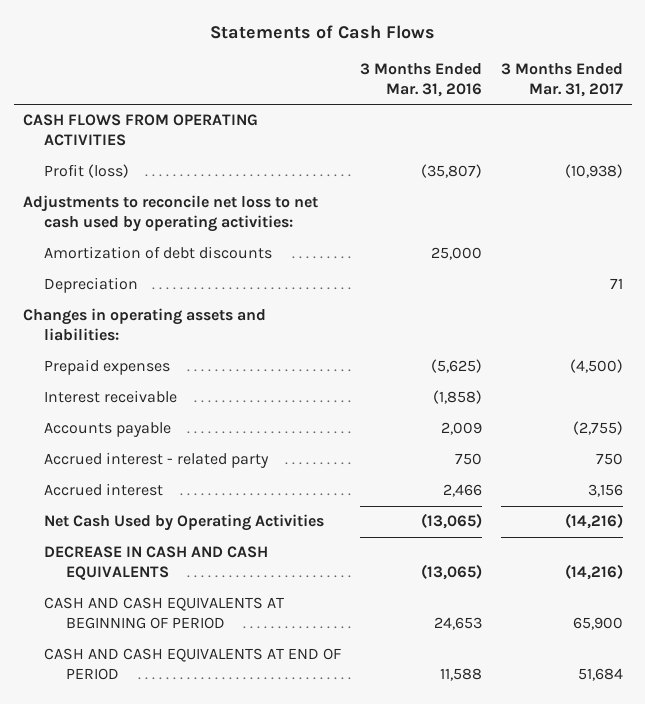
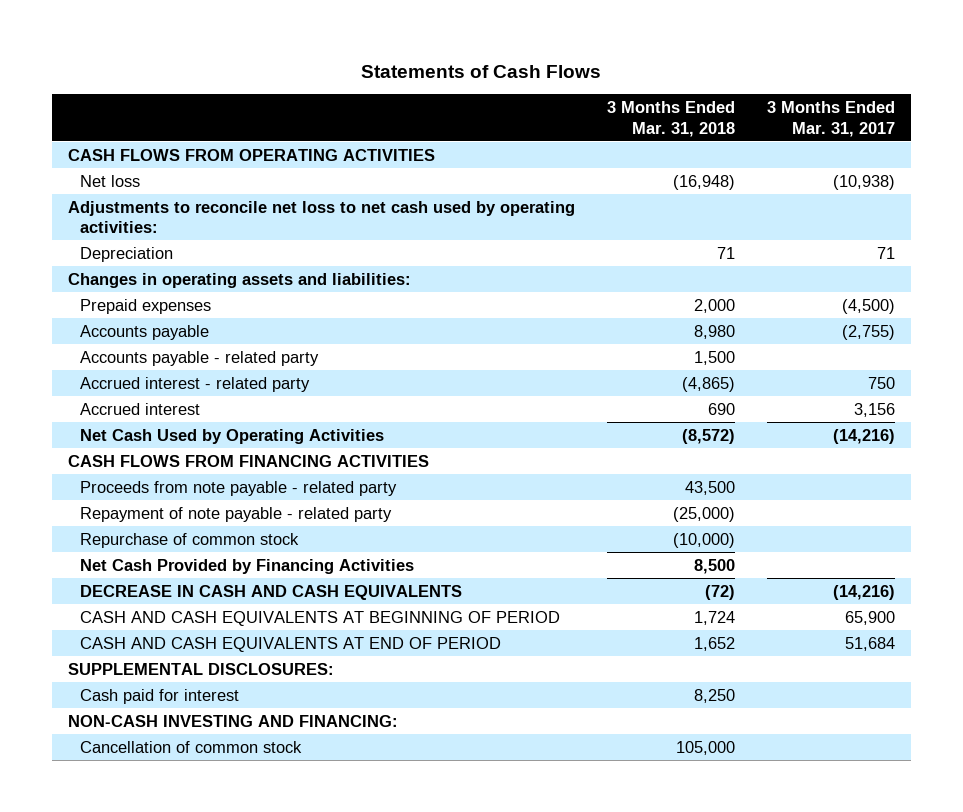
- | 3 Months Ended Mar. 31, 2016 | 3 Months Ended Mar. 31, 2017
+ | 3 Months Ended Mar. 31, 2018 | 3 Months Ended Mar. 31, 2017
- Profit (loss) | (35,807) | (10,938)
+ Net loss | (16,948) | (10,938)
- Amortization of debt discounts | 25,000 |
- Interest receivable | (1,858) |
+ Accounts payable - related party | 1,500 |
+ CASH FLOWS FROM FINANCING ACTIVITIES
+ Proceeds from note payable - related party | 43,500 |
+ Repayment of note payable - related party | (25,000) |
+ Repurchase of common stock | (10,000) |
+ Net Cash Provided by Financing Activities | 8,500 |
+ SUPPLEMENTAL DISCLOSURES:
+ Cash paid for interest | 8,250 |
+ NON-CASH INVESTING AND FINANCING:
+ Cancellation of common stock | 105,000 |

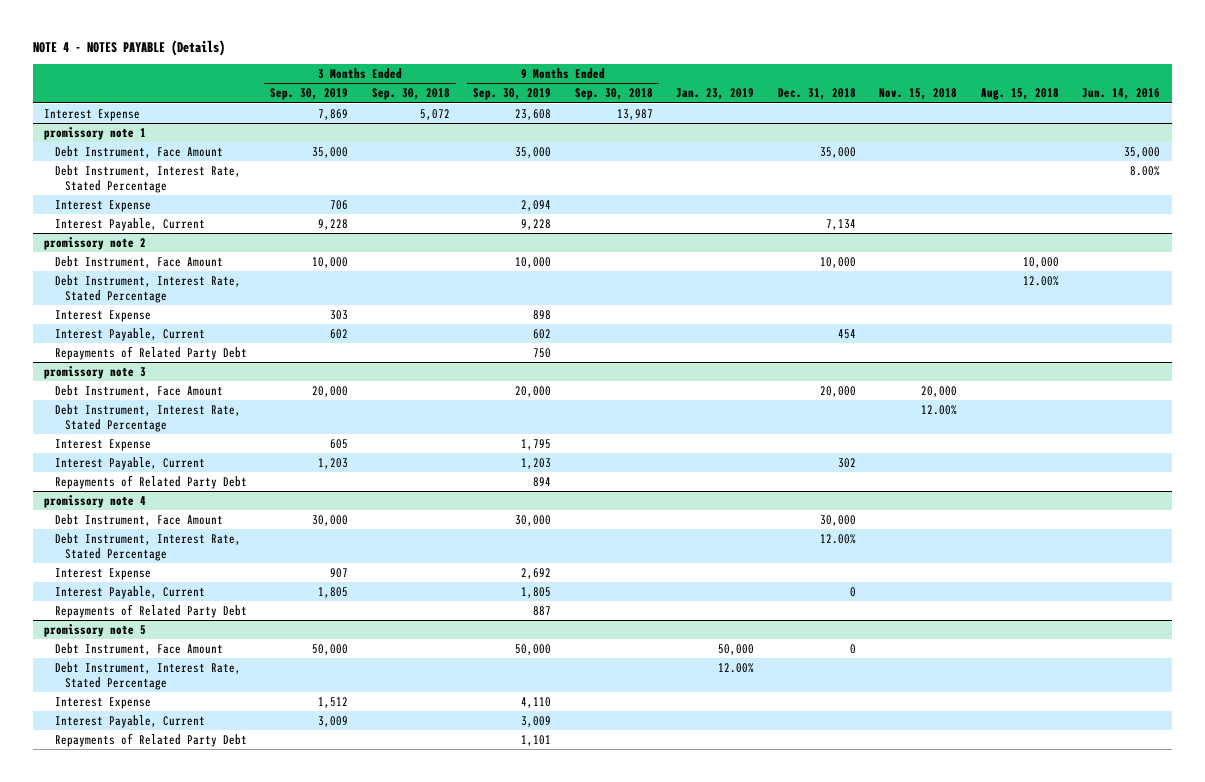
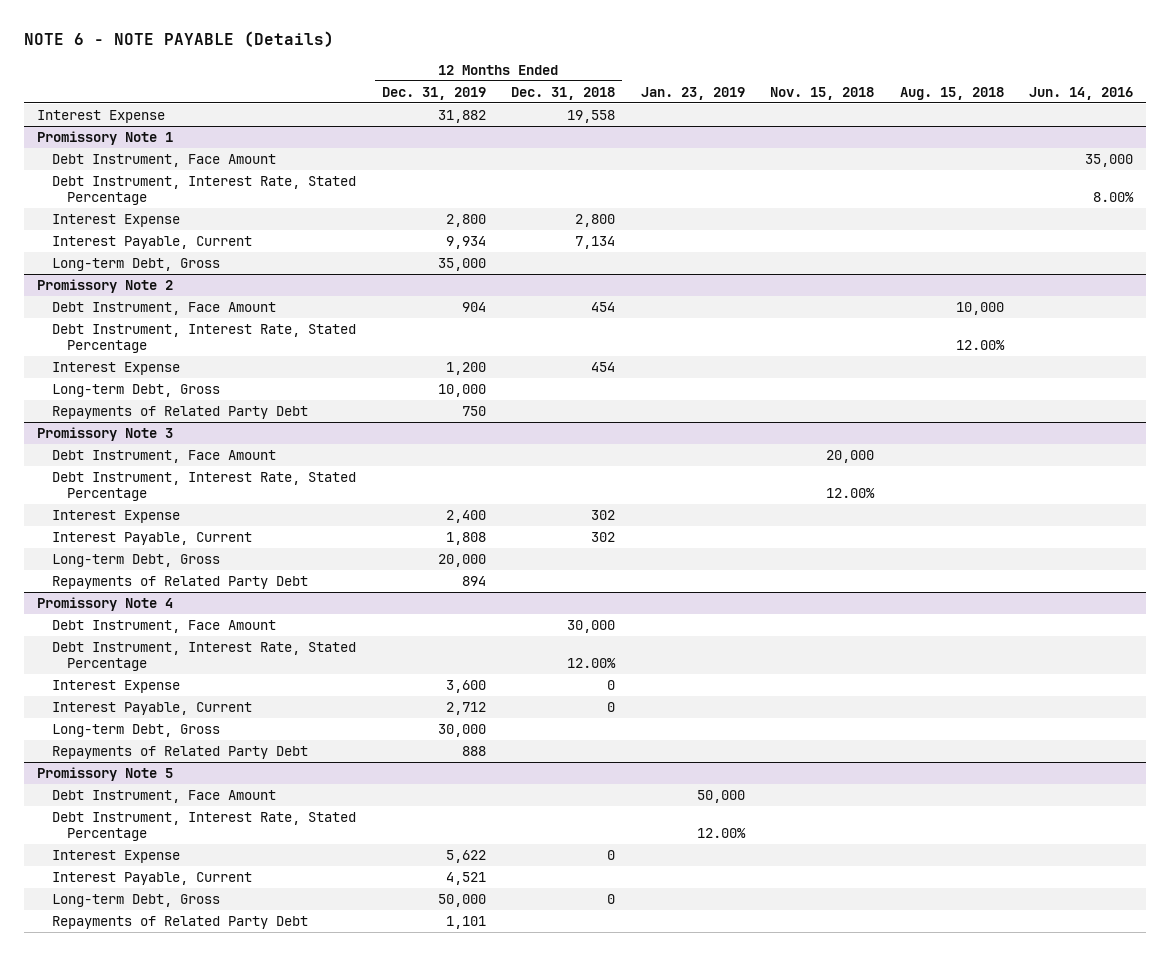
- NOTE 4 - NOTES PAYABLE (Details)
+ NOTE 6 - NOTE PAYABLE (Details)
- | 3 Months Ended Sep. 30, 2019 | 3 Months Ended Sep. 30, 2018 | 9 Months Ended Sep. 30, 2019 | 9 Months Ended Sep. 30, 2018 | Jan. 23, 2019 | Dec. 31, 2018 | Nov. 15, 2018 | Aug. 15, 2018 | Jun. 14, 2016
+ | 12 Months Ended Dec. 31, 2019 | 12 Months Ended Dec. 31, 2018 | Jan. 23, 2019 | Nov. 15, 2018 | Aug. 15, 2018 | Jun. 14, 2016
- promissory note 1
+ Promissory Note 1
- promissory note 2
+ Long-term Debt, Gross | 35,000 | | | | |
+ Promissory Note 2
- Interest Payable, Current | 602 | | 602 | | | 454 | | |
+ Long-term Debt, Gross | 10,000 | | | | |
- promissory note 3
+ Promissory Note 3
+ Long-term Debt, Gross | 20,000 | | | | |
- promissory note 4
+ Promissory Note 4
+ Long-term Debt, Gross | 30,000 | | | | |
- promissory note 5
+ Promissory Note 5
+ Long-term Debt, Gross | 50,000 | 0 | | | |

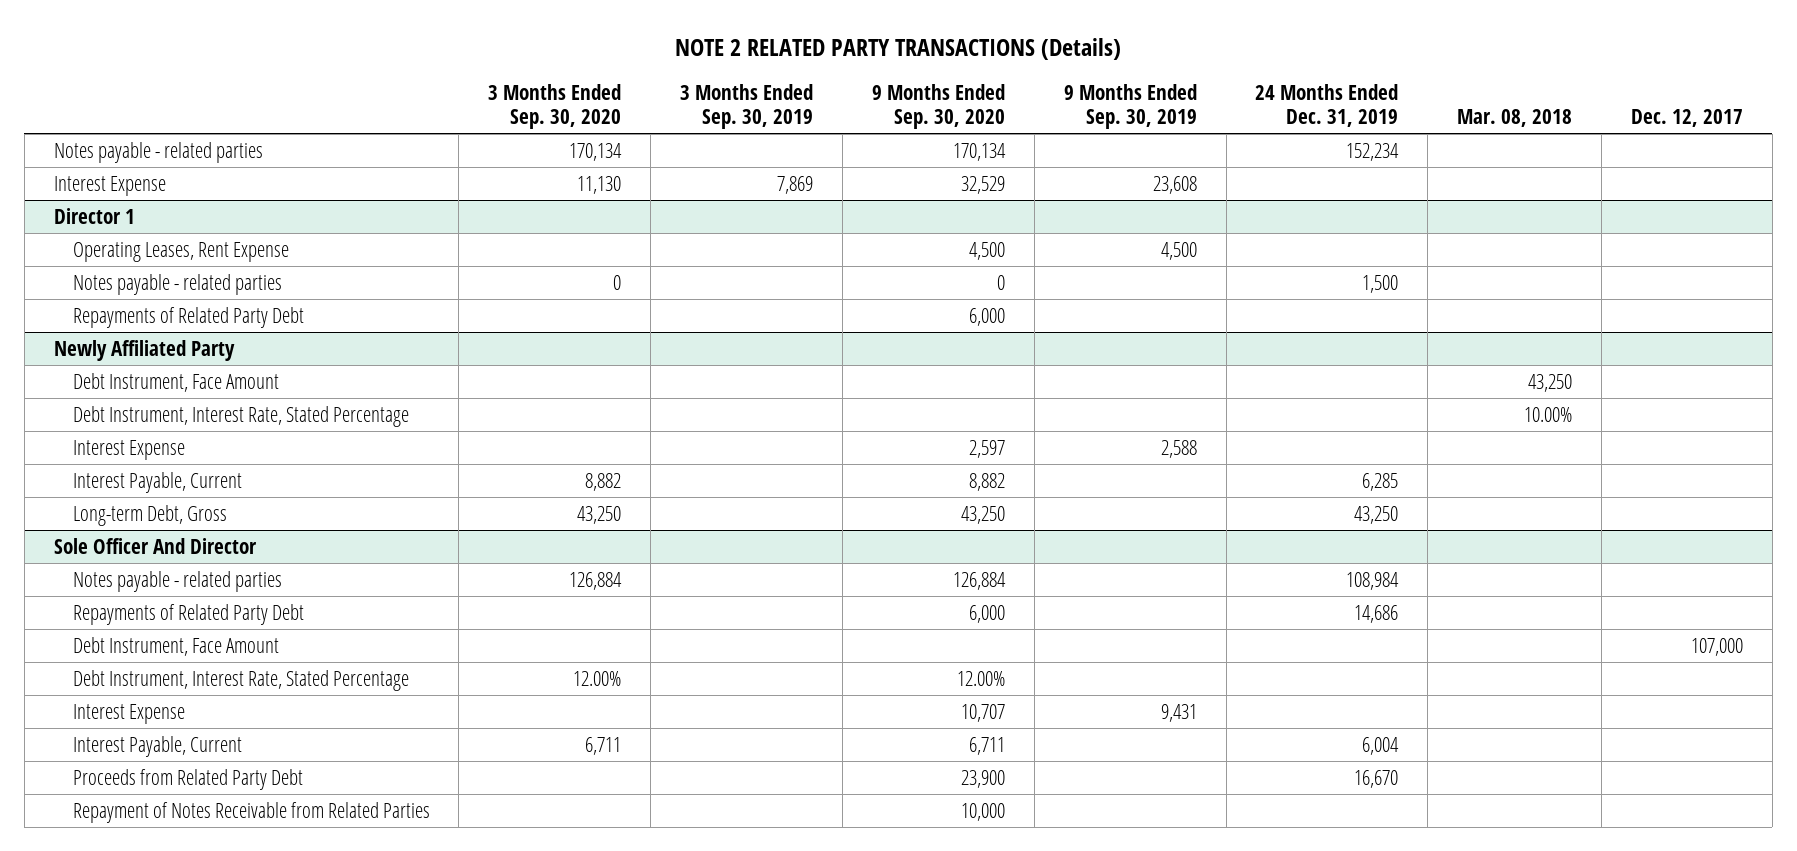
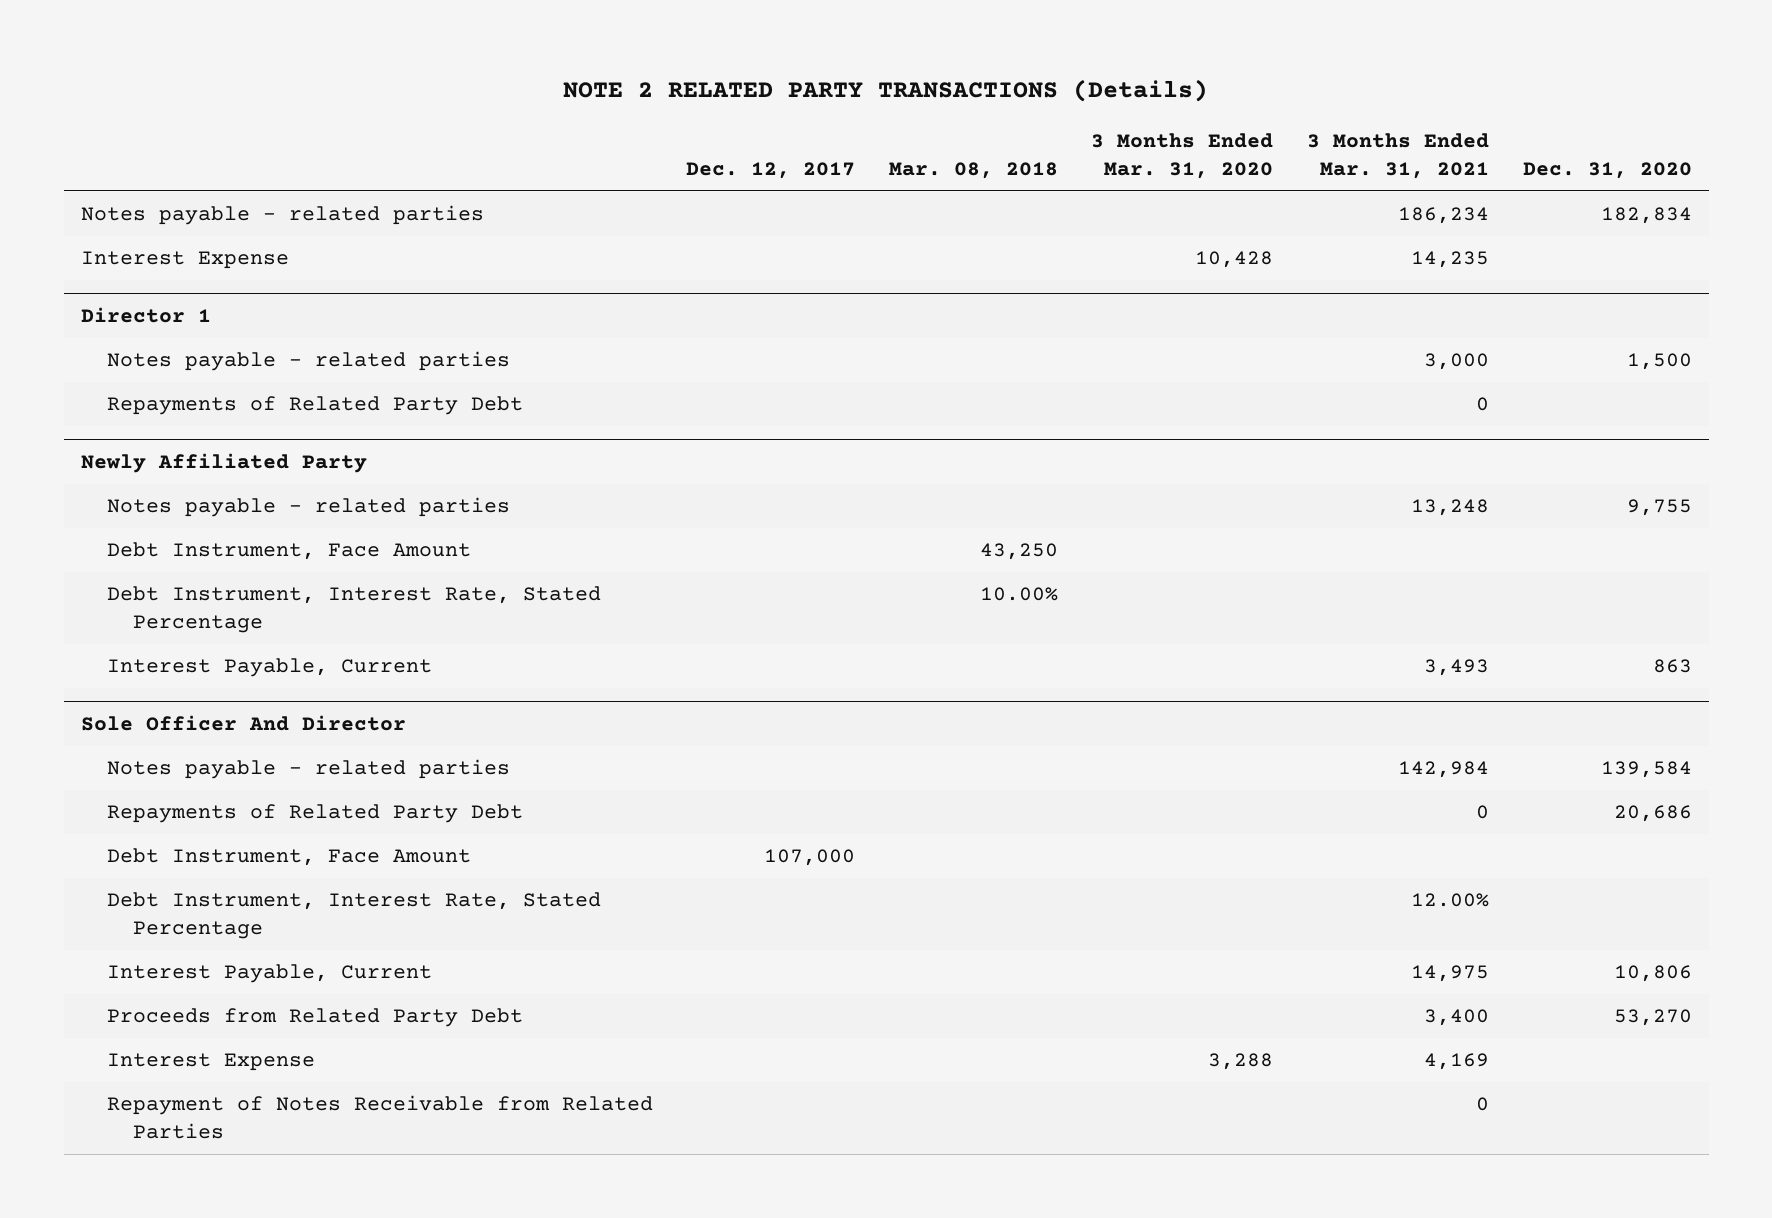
- | 3 Months Ended Sep. 30, 2020 | 3 Months Ended Sep. 30, 2019 | 9 Months Ended Sep. 30, 2020 | 9 Months Ended Sep. 30, 2019 | 24 Months Ended Dec. 31, 2019 | Mar. 08, 2018 | Dec. 12, 2017
+ | Dec. 12, 2017 | Mar. 08, 2018 | 3 Months Ended Mar. 31, 2020 | 3 Months Ended Mar. 31, 2021 | Dec. 31, 2020
@ Director 1
- Operating Leases, Rent Expense | | | 4,500 | 4,500 | | |
@ Newly Affiliated Party
+ Notes payable - related parties | | | | 13,248 | 9,755
- Interest Expense | | | 2,597 | 2,588 | | |
- Long-term Debt, Gross | 43,250 | | 43,250 | | 43,250 | |
@ Sole Officer And Director
moved down: Interest Expense | | | 3,288 | 4,169 |

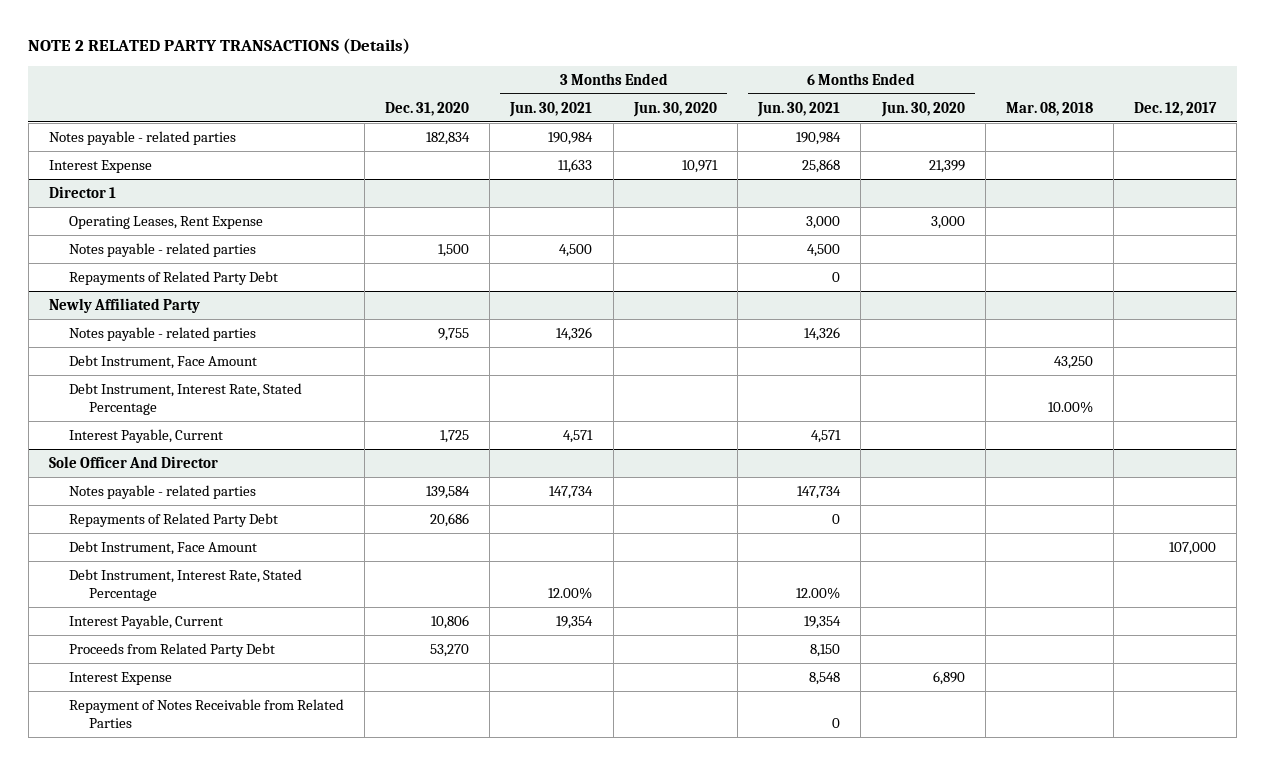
- | Dec. 12, 2017 | Mar. 08, 2018 | 3 Months Ended Mar. 31, 2020 | 3 Months Ended Mar. 31, 2021 | Dec. 31, 2020
+ | Dec. 31, 2020 | 3 Months Ended Jun. 30, 2021 | 3 Months Ended Jun. 30, 2020 | 6 Months Ended Jun. 30, 2021 | 6 Months Ended Jun. 30, 2020 | Mar. 08, 2018 | Dec. 12, 2017
@ Director 1
+ Operating Leases, Rent Expense | | | | 3,000 | 3,000 | |
@ Newly Affiliated Party
- Interest Payable, Current | | | | 3,493 | 863
+ Interest Payable, Current | 1,725 | 4,571 | | 4,571 | | |

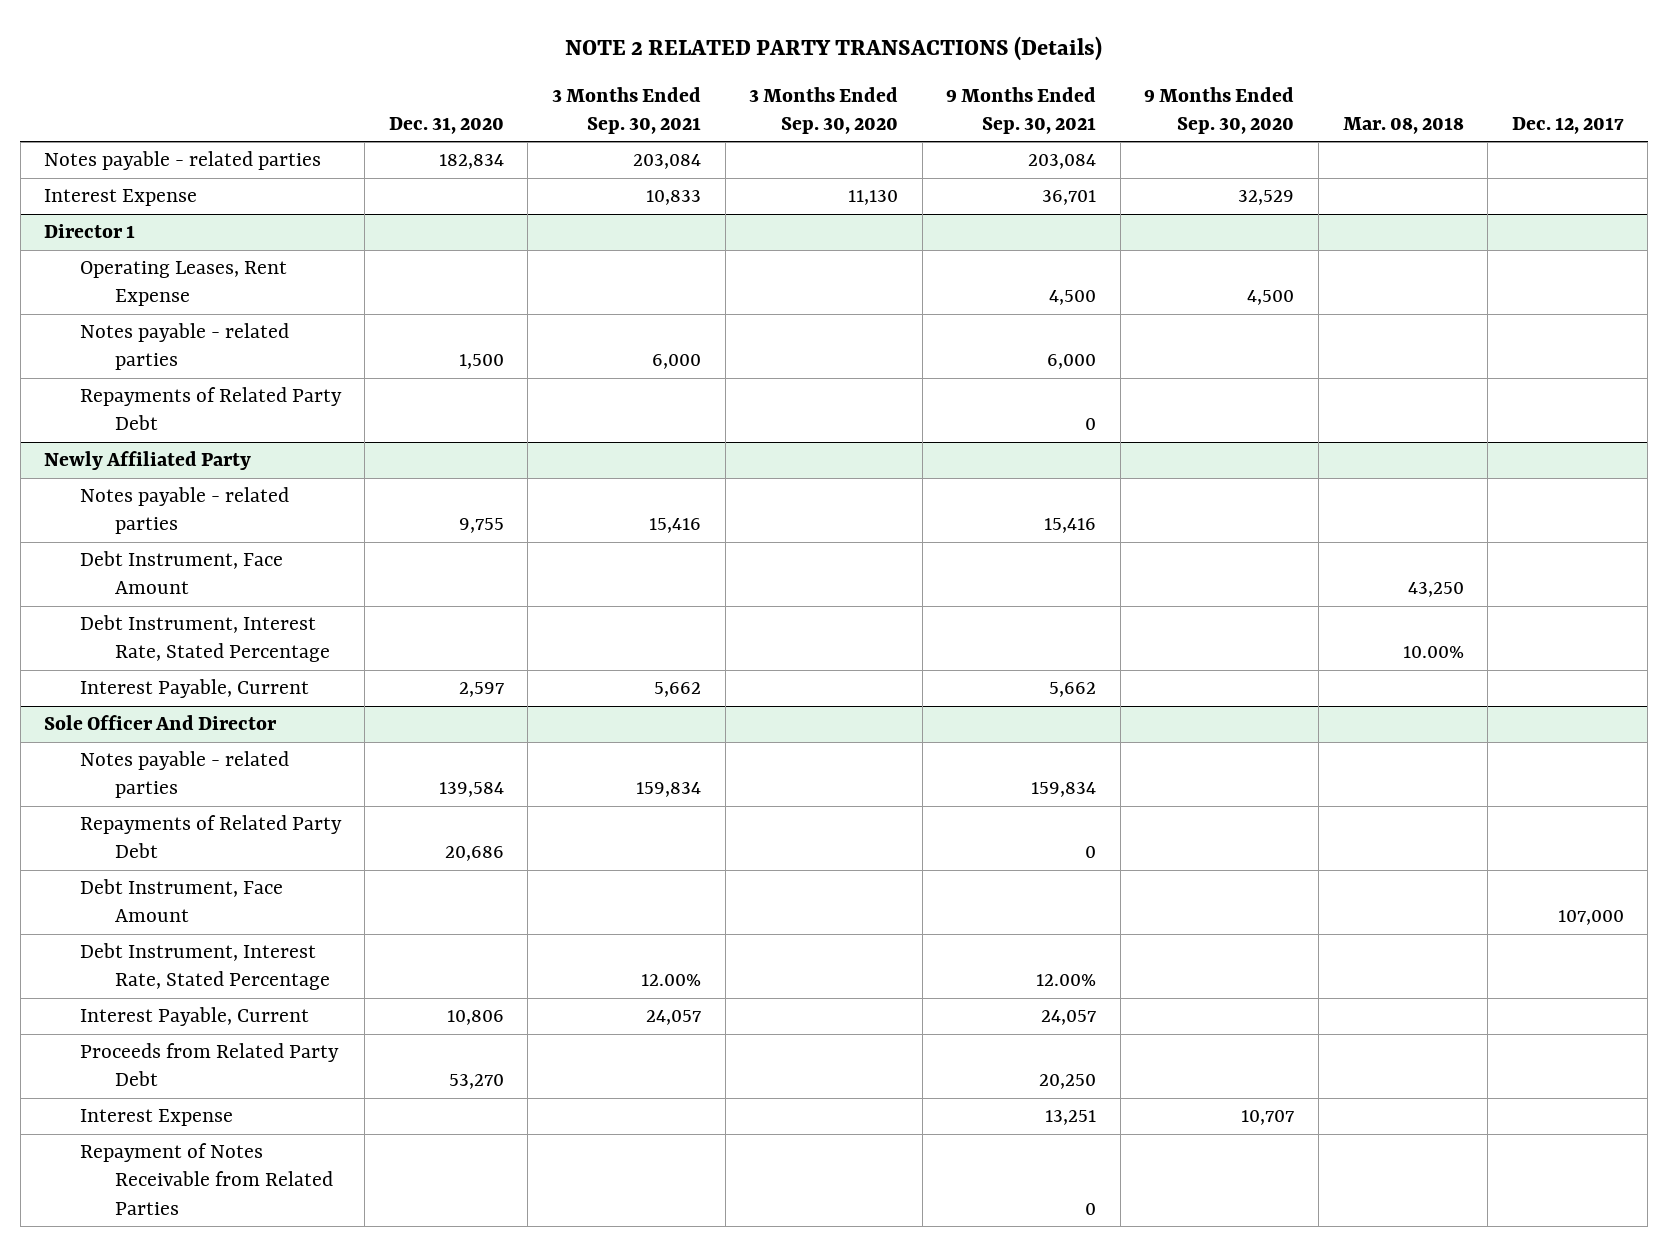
- | Dec. 31, 2020 | 3 Months Ended Jun. 30, 2021 | 3 Months Ended Jun. 30, 2020 | 6 Months Ended Jun. 30, 2021 | 6 Months Ended Jun. 30, 2020 | Mar. 08, 2018 | Dec. 12, 2017
+ | Dec. 31, 2020 | 3 Months Ended Sep. 30, 2021 | 3 Months Ended Sep. 30, 2020 | 9 Months Ended Sep. 30, 2021 | 9 Months Ended Sep. 30, 2020 | Mar. 08, 2018 | Dec. 12, 2017
@ Newly Affiliated Party
- Interest Payable, Current | 1,725 | 4,571 | | 4,571 | | |
+ Interest Payable, Current | 2,597 | 5,662 | | 5,662 | | |

